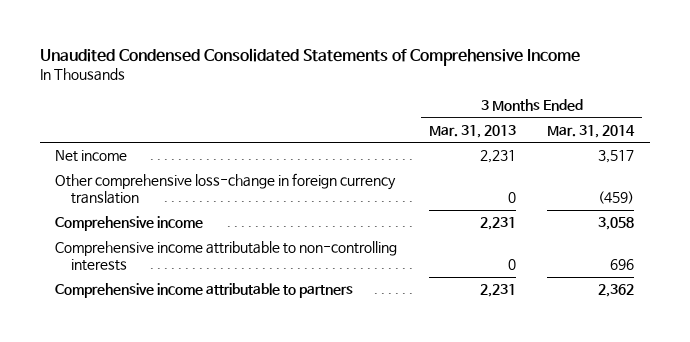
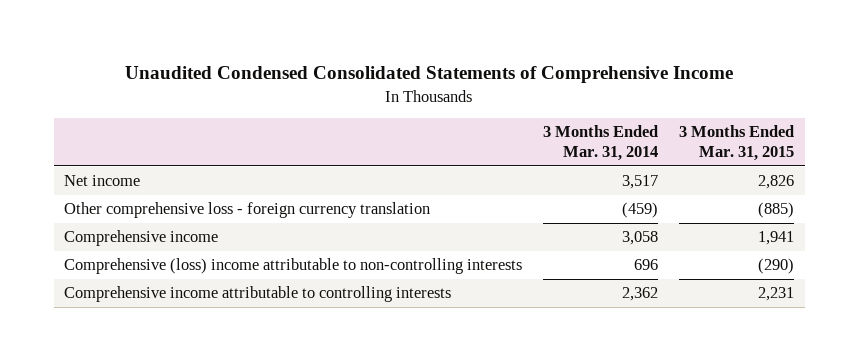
- | 3 Months Ended Mar. 31, 2013 | 3 Months Ended Mar. 31, 2014
+ | 3 Months Ended Mar. 31, 2014 | 3 Months Ended Mar. 31, 2015
- Other comprehensive loss-change in foreign currency translation | 0 | (459)
+ Other comprehensive loss - foreign currency translation | (459) | (885)
- Comprehensive income attributable to non-controlling interests | 0 | 696
- Comprehensive income attributable to partners | 2,231 | 2,362
+ Comprehensive (loss) income attributable to non-controlling interests | 696 | (290)
+ Comprehensive income attributable to controlling interests | 2,362 | 2,231

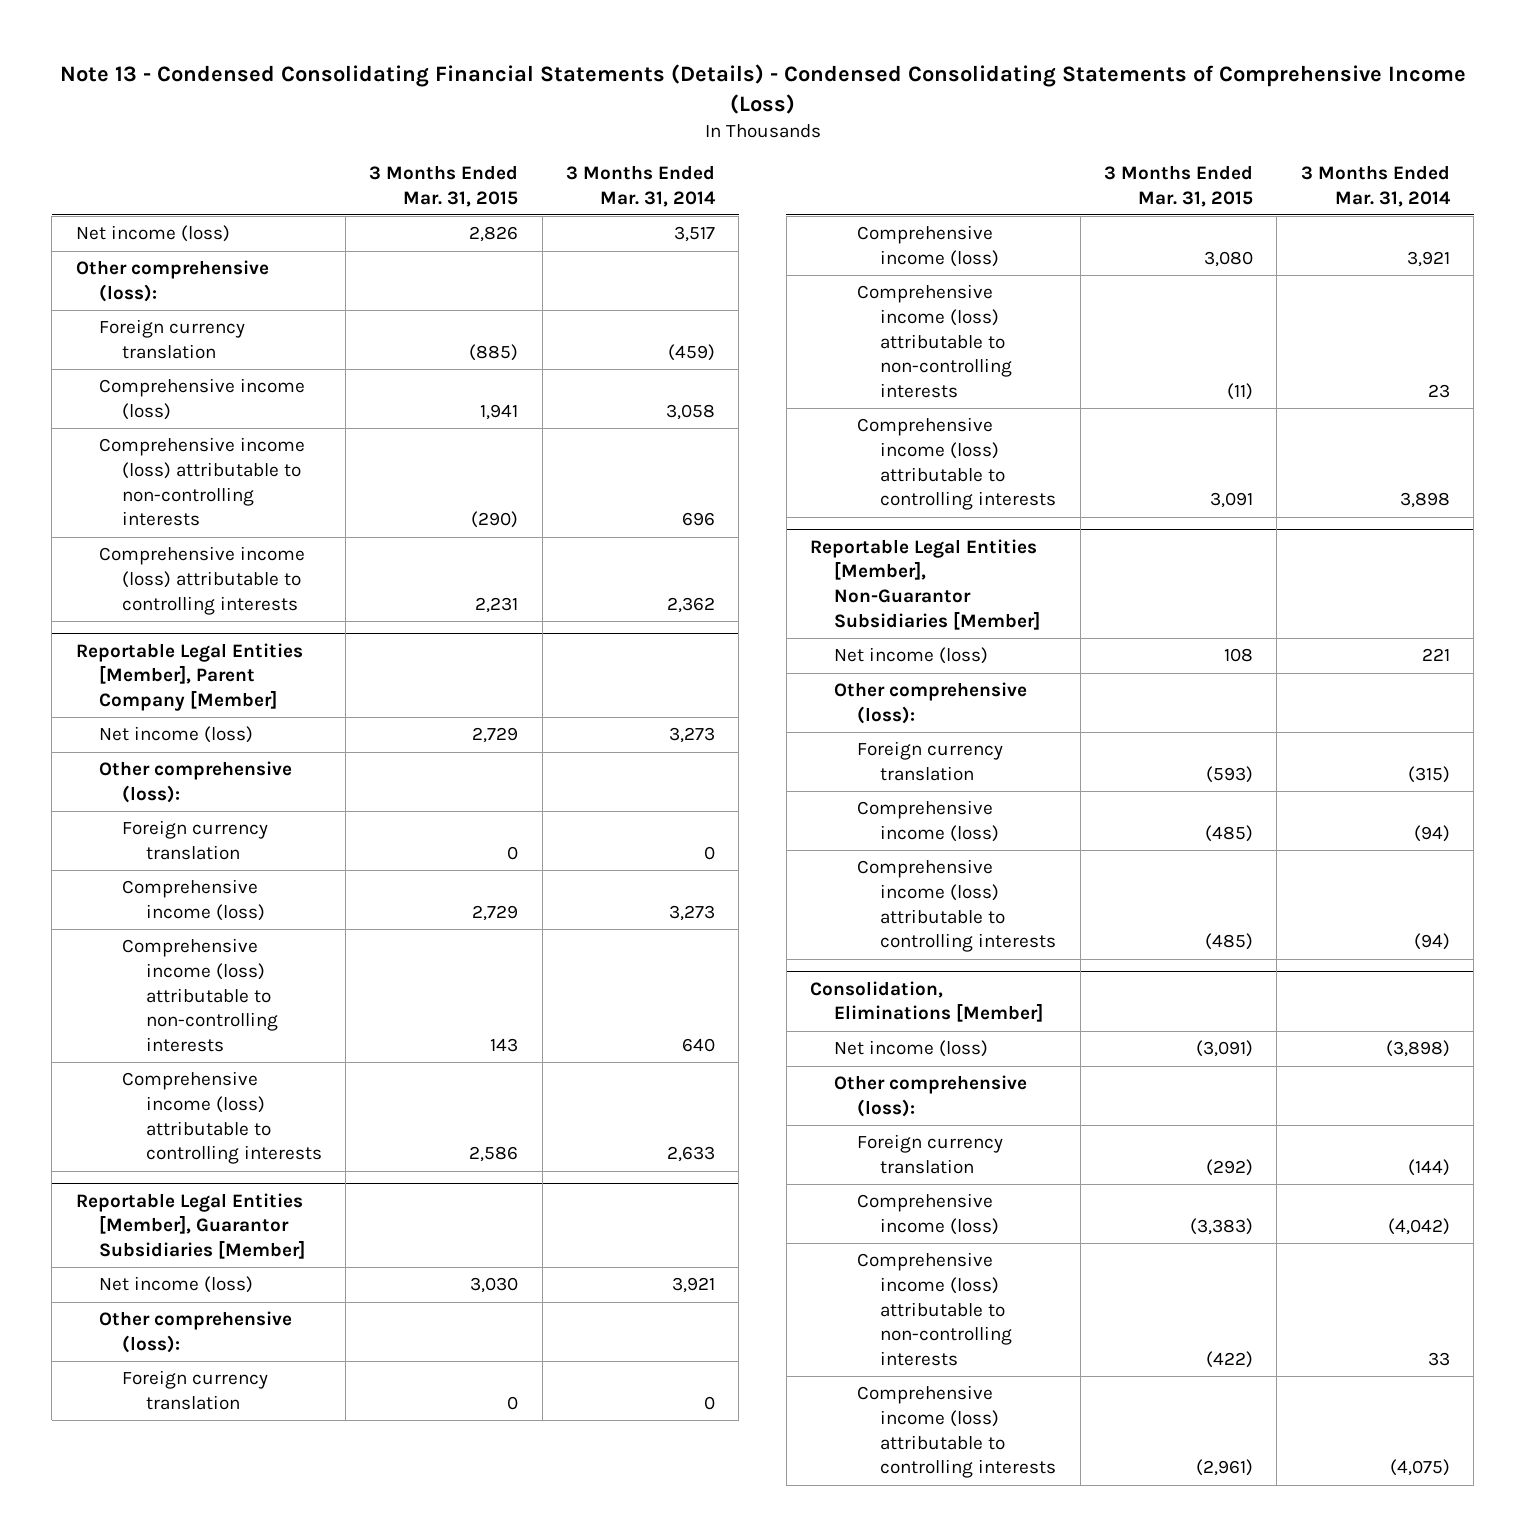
- Unaudited Condensed Consolidated Statements of Comprehensive Income
+ Note 13 - Condensed Consolidating Financial Statements (Details) - Condensed Consolidating Statements of Comprehensive Income (Loss)
- | 3 Months Ended Mar. 31, 2014 | 3 Months Ended Mar. 31, 2015
+ | 3 Months Ended Mar. 31, 2015 | 3 Months Ended Mar. 31, 2014
- Net income | 3,517 | 2,826
- Other comprehensive loss - foreign currency translation | (459) | (885)
- Comprehensive income | 3,058 | 1,941
- Comprehensive (loss) income attributable to non-controlling interests | 696 | (290)
- Comprehensive income attributable to controlling interests | 2,362 | 2,231
+ Net income (loss) | 2,826 | 3,517
+ Other comprehensive (loss):
+ Foreign currency translation | (885) | (459)
+ Comprehensive income (loss) | 1,941 | 3,058
+ Comprehensive income (loss) attributable to non-controlling interests | (290) | 696
+ Comprehensive income (loss) attributable to controlling interests | 2,231 | 2,362
+ Reportable Legal Entities [Member], Parent Company [Member]
+ Net income (loss) | 2,729 | 3,273
+ Other comprehensive (loss):
+ Foreign currency translation | 0 | 0
+ Comprehensive income (loss) | 2,729 | 3,273
+ Comprehensive income (loss) attributable to non-controlling interests | 143 | 640
+ Comprehensive income (loss) attributable to controlling interests | 2,586 | 2,633
+ Reportable Legal Entities [Member], Guarantor Subsidiaries [Member]
+ Net income (loss) | 3,030 | 3,921
+ Other comprehensive (loss):
+ Foreign currency translation | 0 | 0
+ Comprehensive income (loss) | 3,080 | 3,921
+ Comprehensive income (loss) attributable to non-controlling interests | (11) | 23
+ Comprehensive income (loss) attributable to controlling interests | 3,091 | 3,898
+ Reportable Legal Entities [Member], Non-Guarantor Subsidiaries [Member]
+ Net income (loss) | 108 | 221
+ Other comprehensive (loss):
+ Foreign currency translation | (593) | (315)
+ Comprehensive income (loss) | (485) | (94)
+ Comprehensive income (loss) attributable to controlling interests | (485) | (94)
+ Consolidation, Eliminations [Member]
+ Net income (loss) | (3,091) | (3,898)
+ Other comprehensive (loss):
+ Foreign currency translation | (292) | (144)
+ Comprehensive income (loss) | (3,383) | (4,042)
+ Comprehensive income (loss) attributable to non-controlling interests | (422) | 33
+ Comprehensive income (loss) attributable to controlling interests | (2,961) | (4,075)

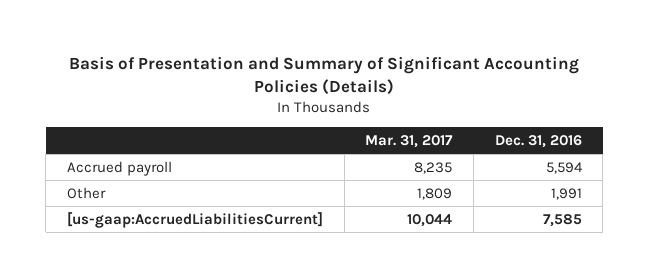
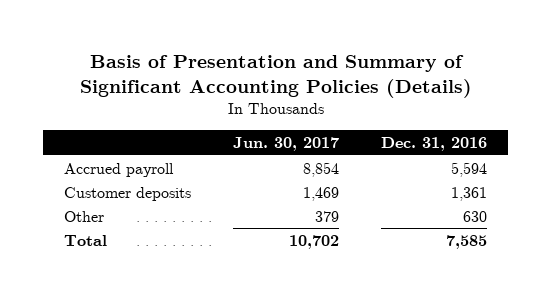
- | Mar. 31, 2017 | Dec. 31, 2016
+ | Jun. 30, 2017 | Dec. 31, 2016
- Other | 1,809 | 1,991
- [us-gaap:AccruedLiabilitiesCurrent] | 10,044 | 7,585
+ Customer deposits | 1,469 | 1,361
+ Other | 379 | 630
+ Total | 10,702 | 7,585

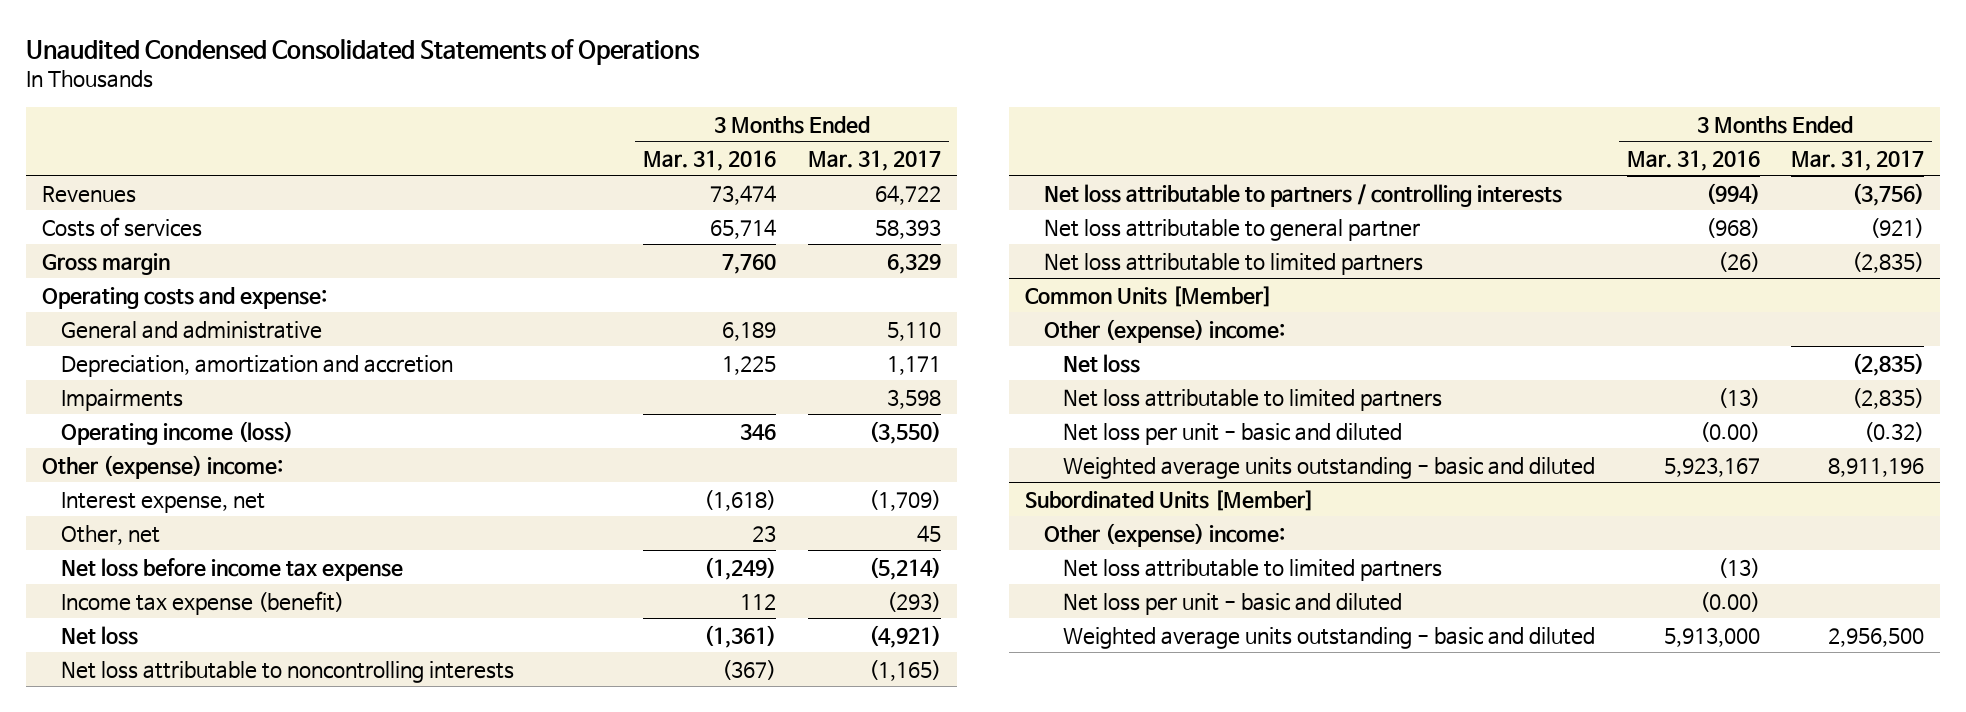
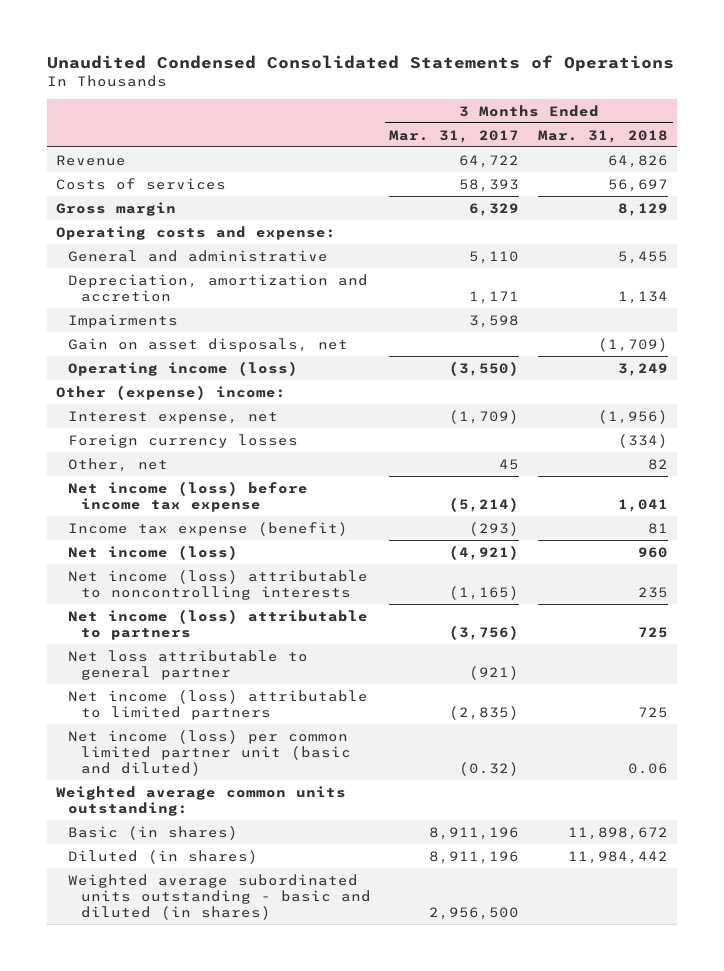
- | 3 Months Ended Mar. 31, 2016 | 3 Months Ended Mar. 31, 2017
+ | 3 Months Ended Mar. 31, 2017 | 3 Months Ended Mar. 31, 2018
- Revenues | 73,474 | 64,722
+ Revenue | 64,722 | 64,826
+ Gain on asset disposals, net | | (1,709)
+ Foreign currency losses | | (334)
- Net loss before income tax expense | (1,249) | (5,214)
+ Net income (loss) before income tax expense | (5,214) | 1,041
- Net loss | (1,361) | (4,921)
- Net loss attributable to noncontrolling interests | (367) | (1,165)
- Net loss attributable to partners / controlling interests | (994) | (3,756)
+ Net income (loss) | (4,921) | 960
+ Net income (loss) attributable to noncontrolling interests | (1,165) | 235
+ Net income (loss) attributable to partners | (3,756) | 725
- Net loss attributable to limited partners | (26) | (2,835)
- Common Units [Member]
- Other (expense) income:
- Net loss | | (2,835)
- Net loss attributable to limited partners | (13) | (2,835)
- Net loss per unit - basic and diluted | (0.00) | (0.32)
- Weighted average units outstanding - basic and diluted | 5,923,167 | 8,911,196
- Subordinated Units [Member]
- Other (expense) income:
- Net loss attributable to limited partners | (13) |
- Net loss per unit - basic and diluted | (0.00) |
- Weighted average units outstanding - basic and diluted | 5,913,000 | 2,956,500
+ Net income (loss) attributable to limited partners | (2,835) | 725
+ Net income (loss) per common limited partner unit (basic and diluted) | (0.32) | 0.06
+ Weighted average common units outstanding:
+ Basic (in shares) | 8,911,196 | 11,898,672
+ Diluted (in shares) | 8,911,196 | 11,984,442
+ Weighted average subordinated units outstanding - basic and diluted (in shares) | 2,956,500 |

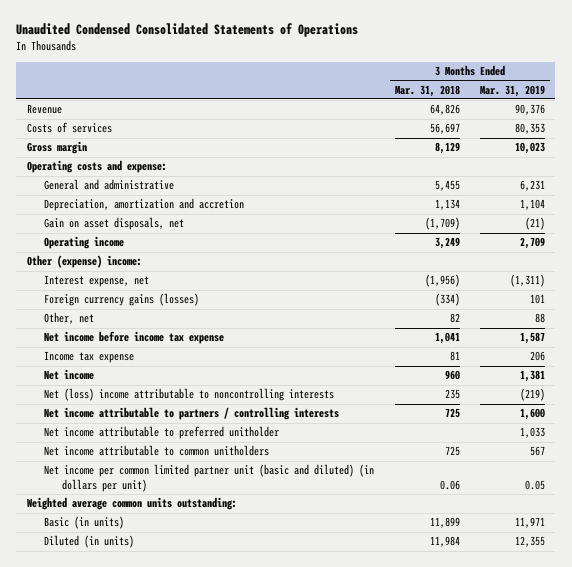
- | 3 Months Ended Mar. 31, 2017 | 3 Months Ended Mar. 31, 2018
+ | 3 Months Ended Mar. 31, 2018 | 3 Months Ended Mar. 31, 2019
- Impairments | 3,598 |
- Operating income (loss) | (3,550) | 3,249
+ Operating income | 3,249 | 2,709
- Foreign currency losses | | (334)
+ Foreign currency gains (losses) | (334) | 101
- Net income (loss) before income tax expense | (5,214) | 1,041
- Income tax expense (benefit) | (293) | 81
- Net income (loss) | (4,921) | 960
- Net income (loss) attributable to noncontrolling interests | (1,165) | 235
- Net income (loss) attributable to partners | (3,756) | 725
- Net loss attributable to general partner | (921) |
- Net income (loss) attributable to limited partners | (2,835) | 725
- Net income (loss) per common limited partner unit (basic and diluted) | (0.32) | 0.06
+ Net income before income tax expense | 1,041 | 1,587
+ Income tax expense | 81 | 206
+ Net income | 960 | 1,381
+ Net (loss) income attributable to noncontrolling interests | 235 | (219)
+ Net income attributable to partners / controlling interests | 725 | 1,600
+ Net income attributable to preferred unitholder | | 1,033
+ Net income attributable to common unitholders | 725 | 567
+ Net income per common limited partner unit (basic and diluted) (in dollars per unit) | 0.06 | 0.05
- Basic (in shares) | 8,911,196 | 11,898,672
- Diluted (in shares) | 8,911,196 | 11,984,442
- Weighted average subordinated units outstanding - basic and diluted (in shares) | 2,956,500 |
+ Basic (in units) | 11,899 | 11,971
+ Diluted (in units) | 11,984 | 12,355

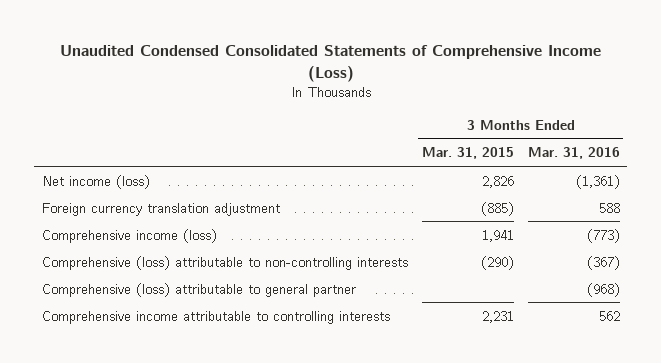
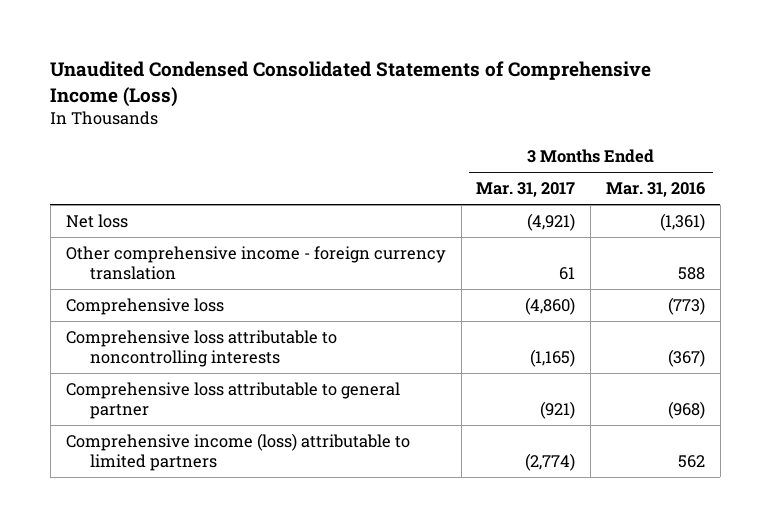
- | 3 Months Ended Mar. 31, 2015 | 3 Months Ended Mar. 31, 2016
+ | 3 Months Ended Mar. 31, 2017 | 3 Months Ended Mar. 31, 2016
- Net income (loss) | 2,826 | (1,361)
- Foreign currency translation adjustment | (885) | 588
- Comprehensive income (loss) | 1,941 | (773)
- Comprehensive (loss) attributable to non-controlling interests | (290) | (367)
- Comprehensive (loss) attributable to general partner | | (968)
- Comprehensive income attributable to controlling interests | 2,231 | 562
+ Net loss | (4,921) | (1,361)
+ Other comprehensive income - foreign currency translation | 61 | 588
+ Comprehensive loss | (4,860) | (773)
+ Comprehensive loss attributable to noncontrolling interests | (1,165) | (367)
+ Comprehensive loss attributable to general partner | (921) | (968)
+ Comprehensive income (loss) attributable to limited partners | (2,774) | 562

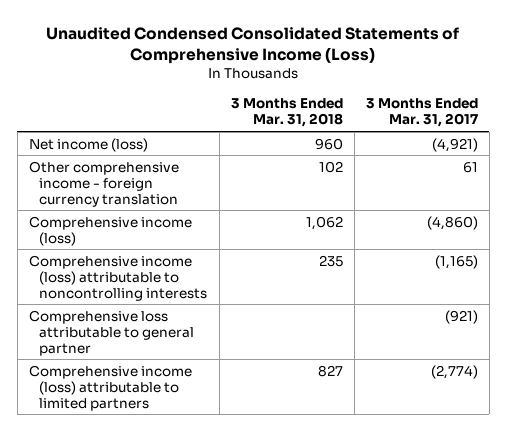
- | 3 Months Ended Mar. 31, 2017 | 3 Months Ended Mar. 31, 2016
+ | 3 Months Ended Mar. 31, 2018 | 3 Months Ended Mar. 31, 2017
- Net loss | (4,921) | (1,361)
+ Net income (loss) | 960 | (4,921)
- Comprehensive loss | (4,860) | (773)
- Comprehensive loss attributable to noncontrolling interests | (1,165) | (367)
+ Comprehensive income (loss) | 1,062 | (4,860)
+ Comprehensive income (loss) attributable to noncontrolling interests | 235 | (1,165)

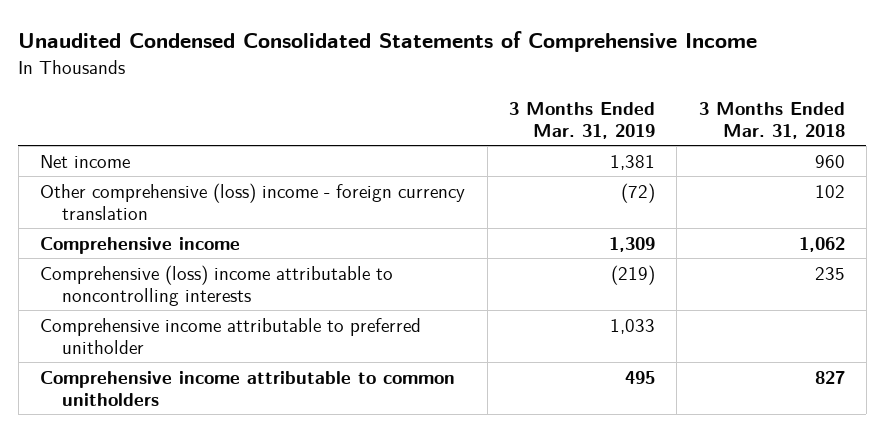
- Unaudited Condensed Consolidated Statements of Comprehensive Income (Loss)
+ Unaudited Condensed Consolidated Statements of Comprehensive Income
- | 3 Months Ended Mar. 31, 2018 | 3 Months Ended Mar. 31, 2017
+ | 3 Months Ended Mar. 31, 2019 | 3 Months Ended Mar. 31, 2018
- Net income (loss) | 960 | (4,921)
- Other comprehensive income - foreign currency translation | 102 | 61
- Comprehensive income (loss) | 1,062 | (4,860)
- Comprehensive income (loss) attributable to noncontrolling interests | 235 | (1,165)
- Comprehensive loss attributable to general partner | | (921)
- Comprehensive income (loss) attributable to limited partners | 827 | (2,774)
+ Net income | 1,381 | 960
+ Other comprehensive (loss) income - foreign currency translation | (72) | 102
+ Comprehensive income | 1,309 | 1,062
+ Comprehensive (loss) income attributable to noncontrolling interests | (219) | 235
+ Comprehensive income attributable to preferred unitholder | 1,033 |
+ Comprehensive income attributable to common unitholders | 495 | 827

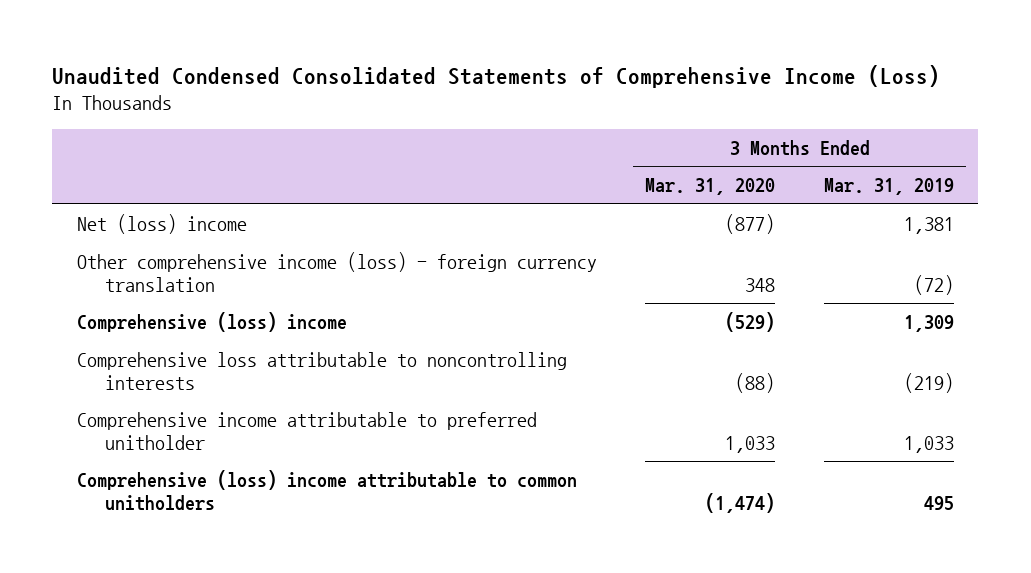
- Unaudited Condensed Consolidated Statements of Comprehensive Income
+ Unaudited Condensed Consolidated Statements of Comprehensive Income (Loss)
- | 3 Months Ended Mar. 31, 2019 | 3 Months Ended Mar. 31, 2018
+ | 3 Months Ended Mar. 31, 2020 | 3 Months Ended Mar. 31, 2019
- Net income | 1,381 | 960
- Other comprehensive (loss) income - foreign currency translation | (72) | 102
- Comprehensive income | 1,309 | 1,062
- Comprehensive (loss) income attributable to noncontrolling interests | (219) | 235
+ Net (loss) income | (877) | 1,381
+ Other comprehensive income (loss) - foreign currency translation | 348 | (72)
+ Comprehensive (loss) income | (529) | 1,309
+ Comprehensive loss attributable to noncontrolling interests | (88) | (219)
- Comprehensive income attributable to common unitholders | 495 | 827
+ Comprehensive (loss) income attributable to common unitholders | (1,474) | 495

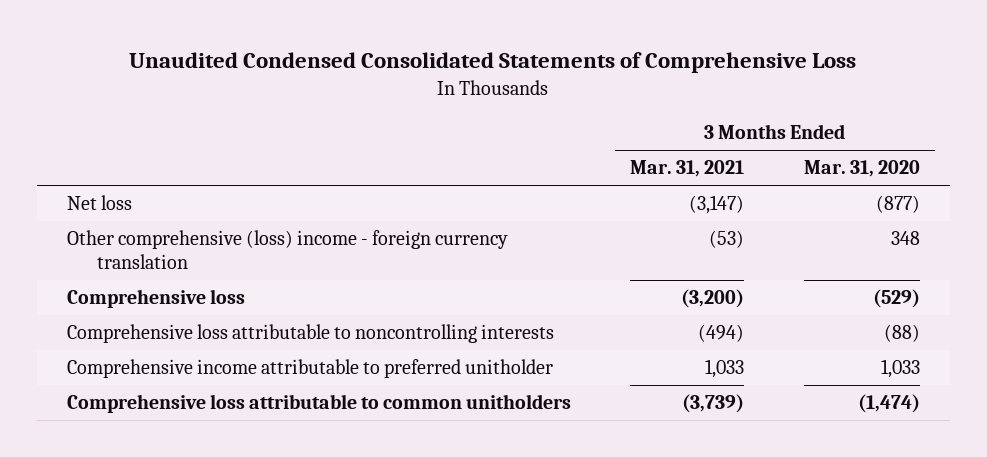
- Unaudited Condensed Consolidated Statements of Comprehensive Income (Loss)
+ Unaudited Condensed Consolidated Statements of Comprehensive Loss
- | 3 Months Ended Mar. 31, 2020 | 3 Months Ended Mar. 31, 2019
+ | 3 Months Ended Mar. 31, 2021 | 3 Months Ended Mar. 31, 2020
- Net (loss) income | (877) | 1,381
- Other comprehensive income (loss) - foreign currency translation | 348 | (72)
- Comprehensive (loss) income | (529) | 1,309
+ Net loss | (3,147) | (877)
+ Other comprehensive (loss) income - foreign currency translation | (53) | 348
+ Comprehensive loss | (3,200) | (529)
- Comprehensive (loss) income attributable to common unitholders | (1,474) | 495
+ Comprehensive loss attributable to common unitholders | (3,739) | (1,474)

